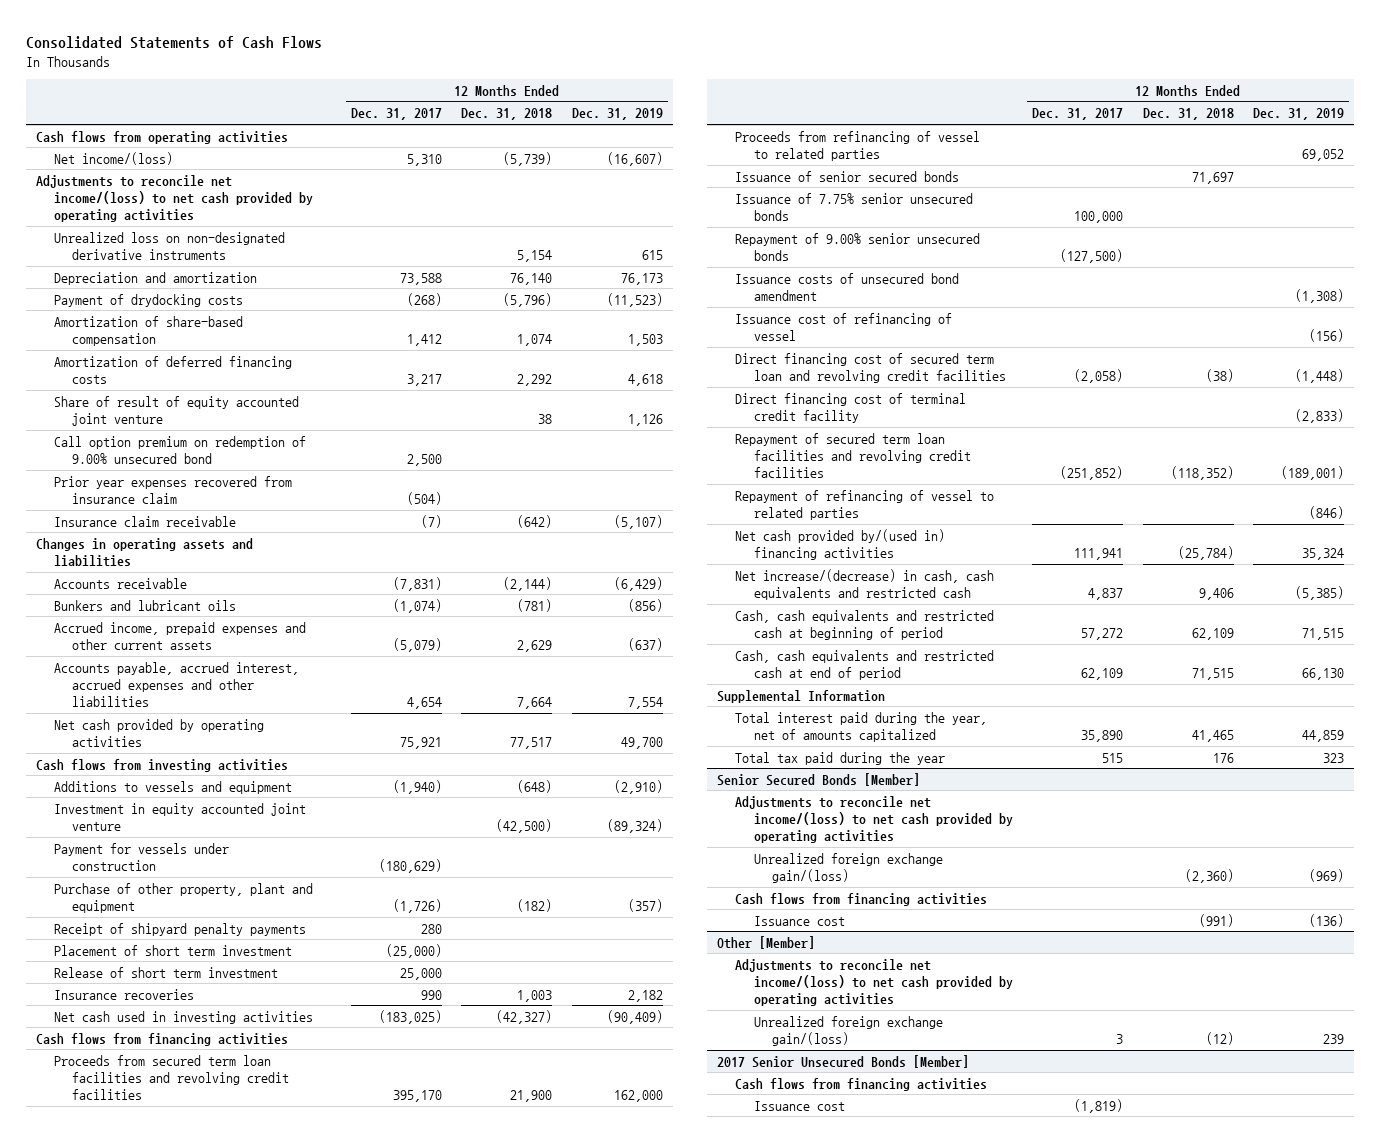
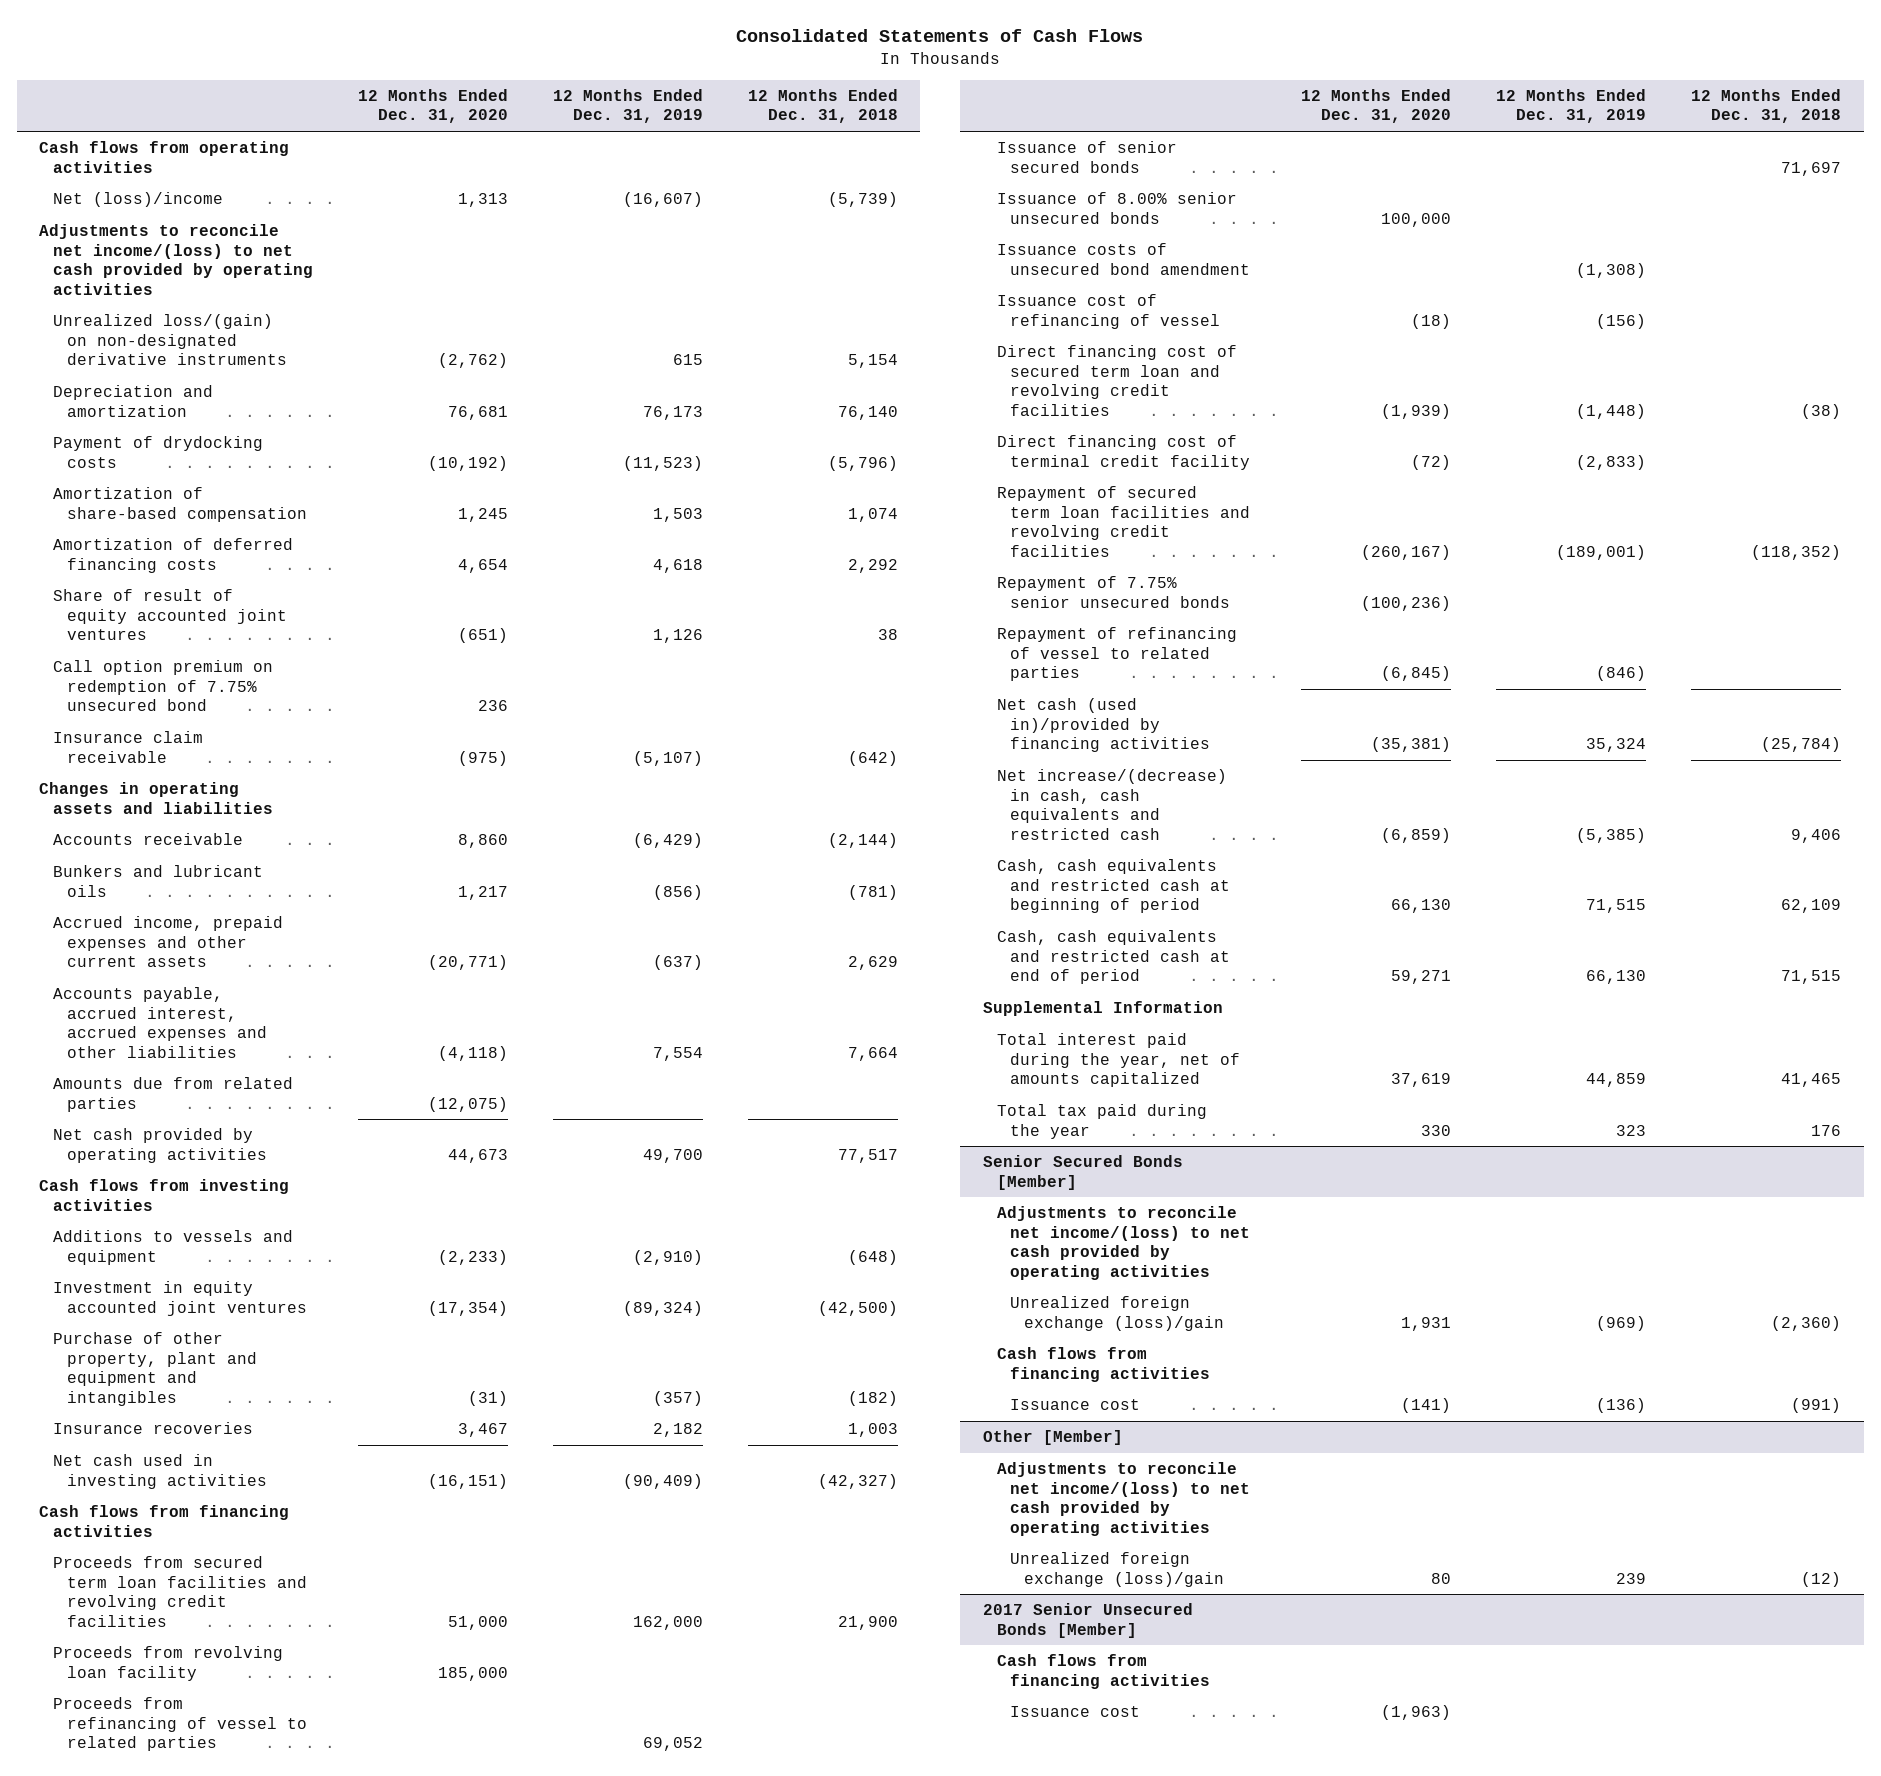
- | 12 Months Ended Dec. 31, 2017 | 12 Months Ended Dec. 31, 2018 | 12 Months Ended Dec. 31, 2019
+ | 12 Months Ended Dec. 31, 2020 | 12 Months Ended Dec. 31, 2019 | 12 Months Ended Dec. 31, 2018
- Net income/(loss) | 5,310 | (5,739) | (16,607)
+ Net (loss)/income | 1,313 | (16,607) | (5,739)
- Unrealized loss on non-designated derivative instruments | | 5,154 | 615
+ Unrealized loss/(gain) on non-designated derivative instruments | (2,762) | 615 | 5,154
- Share of result of equity accounted joint venture | | 38 | 1,126
- Call option premium on redemption of 9.00% unsecured bond | 2,500 | |
- Prior year expenses recovered from insurance claim | (504) | |
+ Share of result of equity accounted joint ventures | (651) | 1,126 | 38
+ Call option premium on redemption of 7.75% unsecured bond | 236 | |
+ Amounts due from related parties | (12,075) | |
- Investment in equity accounted joint venture | | (42,500) | (89,324)
- Payment for vessels under construction | (180,629) | |
- Purchase of other property, plant and equipment | (1,726) | (182) | (357)
- Receipt of shipyard penalty payments | 280 | |
- Placement of short term investment | (25,000) | |
- Release of short term investment | 25,000 | |
+ Investment in equity accounted joint ventures | (17,354) | (89,324) | (42,500)
+ Purchase of other property, plant and equipment and intangibles | (31) | (357) | (182)
+ Proceeds from revolving loan facility | 185,000 | |
- Issuance of 7.75% senior unsecured bonds | 100,000 | |
- Repayment of 9.00% senior unsecured bonds | (127,500) | |
+ Issuance of 8.00% senior unsecured bonds | 100,000 | |
+ Repayment of 7.75% senior unsecured bonds | (100,236) | |
- Net cash provided by/(used in) financing activities | 111,941 | (25,784) | 35,324
+ Net cash (used in)/provided by financing activities | (35,381) | 35,324 | (25,784)
@ Senior Secured Bonds [Member]
- Unrealized foreign exchange gain/(loss) | | (2,360) | (969)
+ Unrealized foreign exchange (loss)/gain | 1,931 | (969) | (2,360)
@ Other [Member]
- Unrealized foreign exchange gain/(loss) | 3 | (12) | 239
+ Unrealized foreign exchange (loss)/gain | 80 | 239 | (12)

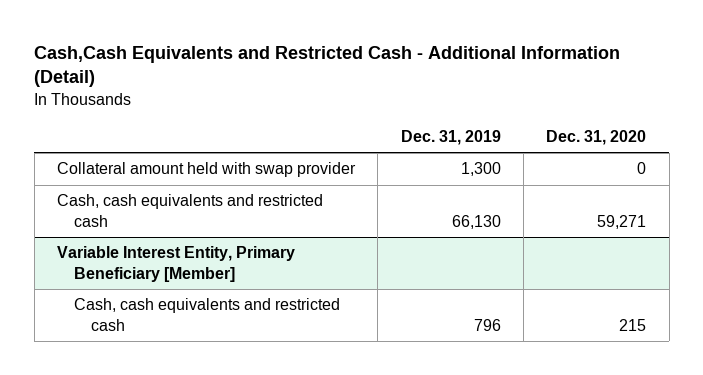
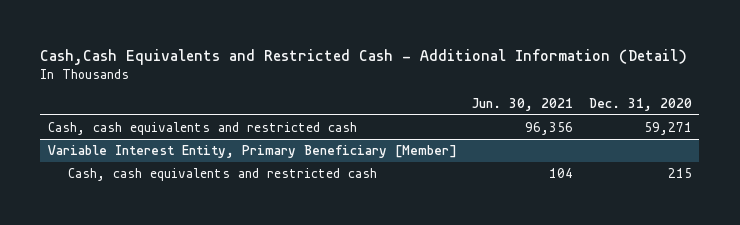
- | Dec. 31, 2019 | Dec. 31, 2020
+ | Jun. 30, 2021 | Dec. 31, 2020
- Collateral amount held with swap provider | 1,300 | 0

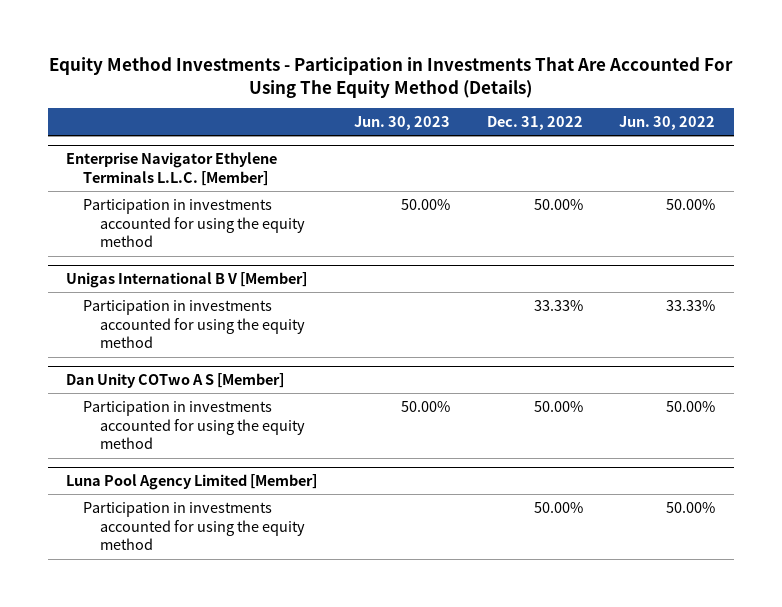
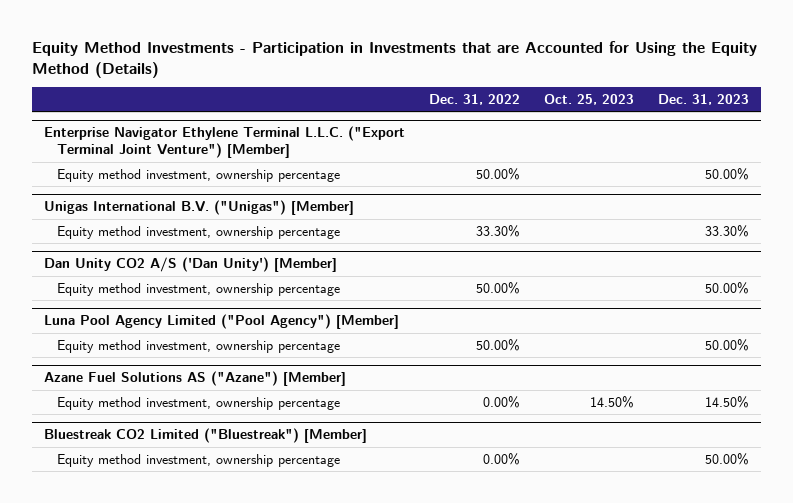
- Equity Method Investments - Participation in Investments That Are Accounted For Using The Equity Method (Details)
+ Equity Method Investments - Participation in Investments that are Accounted for Using the Equity Method (Details)
- | Jun. 30, 2023 | Dec. 31, 2022 | Jun. 30, 2022
+ | Dec. 31, 2022 | Oct. 25, 2023 | Dec. 31, 2023
- Enterprise Navigator Ethylene Terminals L.L.C. [Member]
- Participation in investments accounted for using the equity method | 50.00% | 50.00% | 50.00%
- Unigas International B V [Member]
- Participation in investments accounted for using the equity method | | 33.33% | 33.33%
- Dan Unity COTwo A S [Member]
- Participation in investments accounted for using the equity method | 50.00% | 50.00% | 50.00%
- Luna Pool Agency Limited [Member]
- Participation in investments accounted for using the equity method | | 50.00% | 50.00%
+ Enterprise Navigator Ethylene Terminal L.L.C. ("Export Terminal Joint Venture") [Member]
+ Equity method investment, ownership percentage | 50.00% | | 50.00%
+ Unigas International B.V. ("Unigas") [Member]
+ Equity method investment, ownership percentage | 33.30% | | 33.30%
+ Dan Unity CO2 A/S ('Dan Unity') [Member]
+ Equity method investment, ownership percentage | 50.00% | | 50.00%
+ Luna Pool Agency Limited ("Pool Agency") [Member]
+ Equity method investment, ownership percentage | 50.00% | | 50.00%
+ Azane Fuel Solutions AS ("Azane") [Member]
+ Equity method investment, ownership percentage | 0.00% | 14.50% | 14.50%
+ Bluestreak CO2 Limited ("Bluestreak") [Member]
+ Equity method investment, ownership percentage | 0.00% | | 50.00%

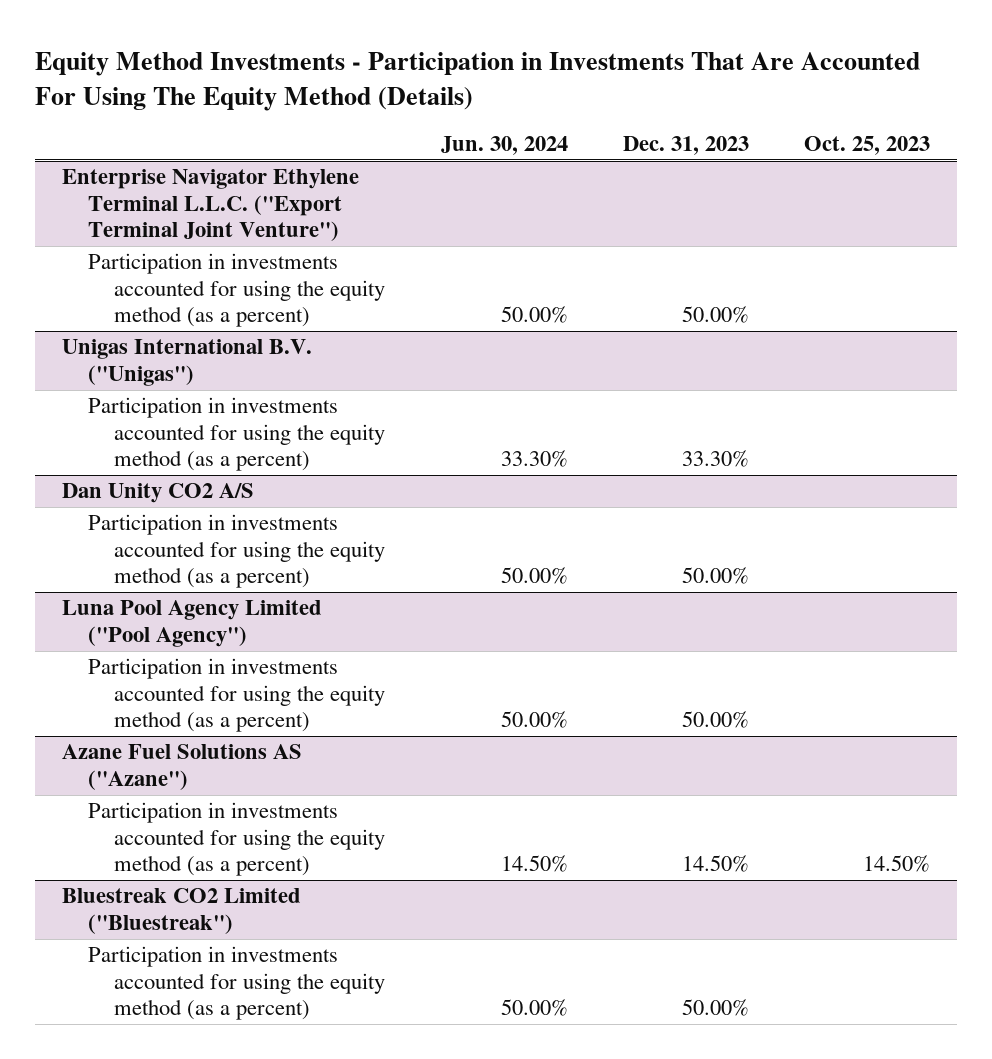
- Equity Method Investments - Participation in Investments that are Accounted for Using the Equity Method (Details)
+ Equity Method Investments - Participation in Investments That Are Accounted For Using The Equity Method (Details)
- | Dec. 31, 2022 | Oct. 25, 2023 | Dec. 31, 2023
+ | Jun. 30, 2024 | Dec. 31, 2023 | Oct. 25, 2023
- Enterprise Navigator Ethylene Terminal L.L.C. ("Export Terminal Joint Venture") [Member]
- Equity method investment, ownership percentage | 50.00% | | 50.00%
- Unigas International B.V. ("Unigas") [Member]
- Equity method investment, ownership percentage | 33.30% | | 33.30%
- Dan Unity CO2 A/S ('Dan Unity') [Member]
- Equity method investment, ownership percentage | 50.00% | | 50.00%
- Luna Pool Agency Limited ("Pool Agency") [Member]
- Equity method investment, ownership percentage | 50.00% | | 50.00%
- Azane Fuel Solutions AS ("Azane") [Member]
- Equity method investment, ownership percentage | 0.00% | 14.50% | 14.50%
- Bluestreak CO2 Limited ("Bluestreak") [Member]
- Equity method investment, ownership percentage | 0.00% | | 50.00%
+ Enterprise Navigator Ethylene Terminal L.L.C. ("Export Terminal Joint Venture")
+ Participation in investments accounted for using the equity method (as a percent) | 50.00% | 50.00% |
+ Unigas International B.V. ("Unigas")
+ Participation in investments accounted for using the equity method (as a percent) | 33.30% | 33.30% |
+ Dan Unity CO2 A/S
+ Participation in investments accounted for using the equity method (as a percent) | 50.00% | 50.00% |
+ Luna Pool Agency Limited ("Pool Agency")
+ Participation in investments accounted for using the equity method (as a percent) | 50.00% | 50.00% |
+ Azane Fuel Solutions AS ("Azane")
+ Participation in investments accounted for using the equity method (as a percent) | 14.50% | 14.50% | 14.50%
+ Bluestreak CO2 Limited ("Bluestreak")
+ Participation in investments accounted for using the equity method (as a percent) | 50.00% | 50.00% |

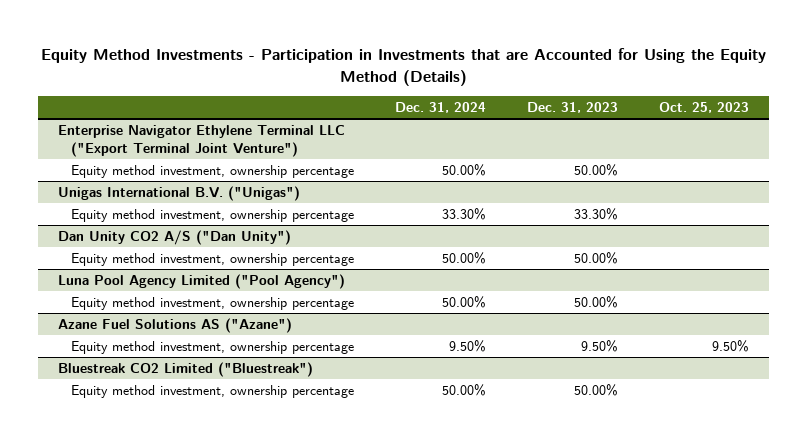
- Equity Method Investments - Participation in Investments That Are Accounted For Using The Equity Method (Details)
+ Equity Method Investments - Participation in Investments that are Accounted for Using the Equity Method (Details)
- | Jun. 30, 2024 | Dec. 31, 2023 | Oct. 25, 2023
+ | Dec. 31, 2024 | Dec. 31, 2023 | Oct. 25, 2023
- Enterprise Navigator Ethylene Terminal L.L.C. ("Export Terminal Joint Venture")
- Participation in investments accounted for using the equity method (as a percent) | 50.00% | 50.00% |
+ Enterprise Navigator Ethylene Terminal LLC ("Export Terminal Joint Venture")
+ Equity method investment, ownership percentage | 50.00% | 50.00% |
@ Unigas International B.V. ("Unigas")
- Participation in investments accounted for using the equity method (as a percent) | 33.30% | 33.30% |
- Dan Unity CO2 A/S
- Participation in investments accounted for using the equity method (as a percent) | 50.00% | 50.00% |
@ Unigas International B.V. ("Unigas")
+ Equity method investment, ownership percentage | 33.30% | 33.30% |
+ Dan Unity CO2 A/S ("Dan Unity")
+ Equity method investment, ownership percentage | 50.00% | 50.00% |
@ Luna Pool Agency Limited ("Pool Agency")
- Participation in investments accounted for using the equity method (as a percent) | 50.00% | 50.00% |
+ Equity method investment, ownership percentage | 50.00% | 50.00% |
@ Azane Fuel Solutions AS ("Azane")
- Participation in investments accounted for using the equity method (as a percent) | 14.50% | 14.50% | 14.50%
+ Equity method investment, ownership percentage | 9.50% | 9.50% | 9.50%
@ Bluestreak CO2 Limited ("Bluestreak")
- Participation in investments accounted for using the equity method (as a percent) | 50.00% | 50.00% |
+ Equity method investment, ownership percentage | 50.00% | 50.00% |

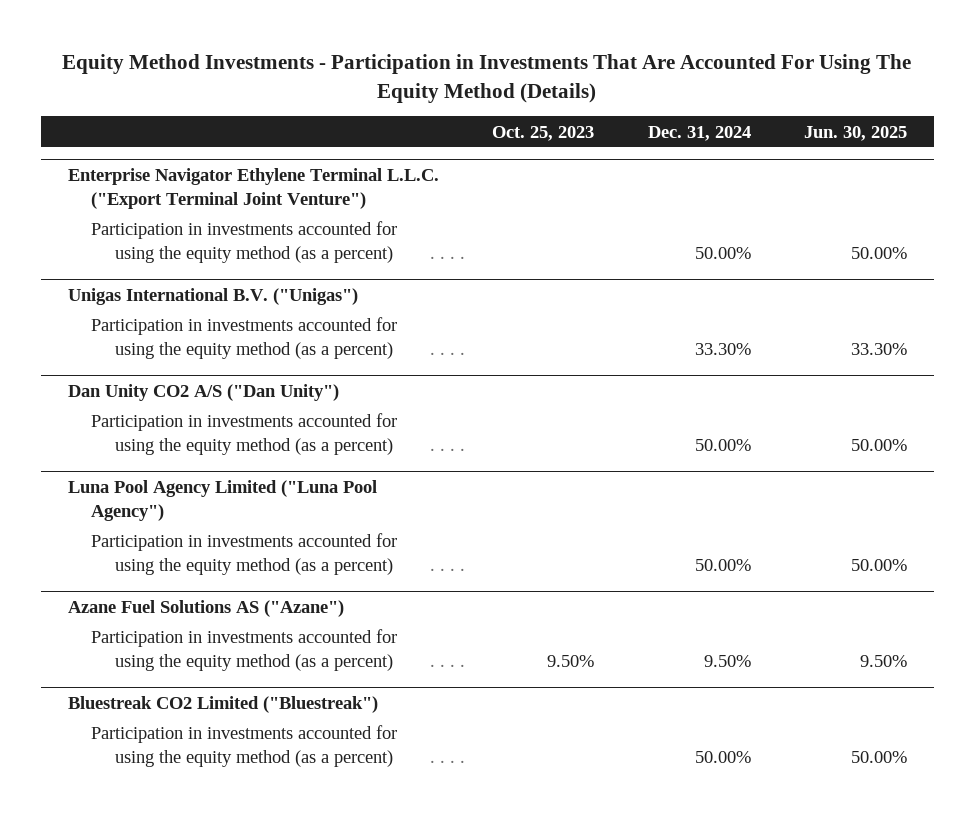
- Equity Method Investments - Participation in Investments that are Accounted for Using the Equity Method (Details)
+ Equity Method Investments - Participation in Investments That Are Accounted For Using The Equity Method (Details)
- | Dec. 31, 2024 | Dec. 31, 2023 | Oct. 25, 2023
+ | Oct. 25, 2023 | Dec. 31, 2024 | Jun. 30, 2025
- Enterprise Navigator Ethylene Terminal LLC ("Export Terminal Joint Venture")
- Equity method investment, ownership percentage | 50.00% | 50.00% |
+ Enterprise Navigator Ethylene Terminal L.L.C. ("Export Terminal Joint Venture")
+ Participation in investments accounted for using the equity method (as a percent) | | 50.00% | 50.00%
@ Unigas International B.V. ("Unigas")
- Equity method investment, ownership percentage | 33.30% | 33.30% |
+ Participation in investments accounted for using the equity method (as a percent) | | 33.30% | 33.30%
@ Dan Unity CO2 A/S ("Dan Unity")
- Equity method investment, ownership percentage | 50.00% | 50.00% |
- Luna Pool Agency Limited ("Pool Agency")
- Equity method investment, ownership percentage | 50.00% | 50.00% |
@ Dan Unity CO2 A/S ("Dan Unity")
+ Participation in investments accounted for using the equity method (as a percent) | | 50.00% | 50.00%
+ Luna Pool Agency Limited ("Luna Pool Agency")
+ Participation in investments accounted for using the equity method (as a percent) | | 50.00% | 50.00%
@ Azane Fuel Solutions AS ("Azane")
- Equity method investment, ownership percentage | 9.50% | 9.50% | 9.50%
+ Participation in investments accounted for using the equity method (as a percent) | 9.50% | 9.50% | 9.50%
@ Bluestreak CO2 Limited ("Bluestreak")
- Equity method investment, ownership percentage | 50.00% | 50.00% |
+ Participation in investments accounted for using the equity method (as a percent) | | 50.00% | 50.00%

